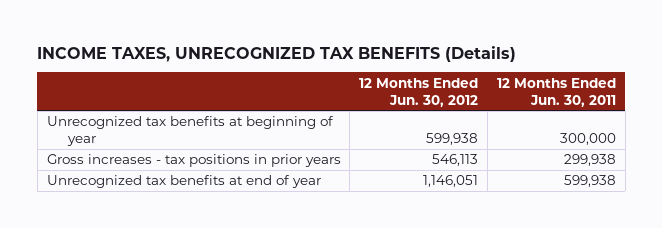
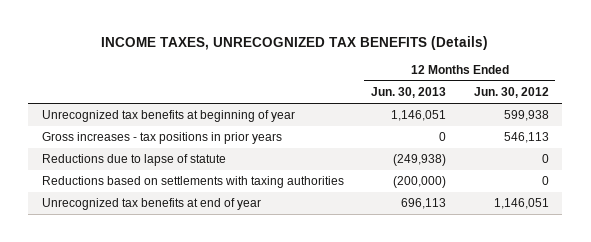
- | 12 Months Ended Jun. 30, 2012 | 12 Months Ended Jun. 30, 2011
+ | 12 Months Ended Jun. 30, 2013 | 12 Months Ended Jun. 30, 2012
+ Reductions due to lapse of statute | (249,938) | 0
+ Reductions based on settlements with taxing authorities | (200,000) | 0

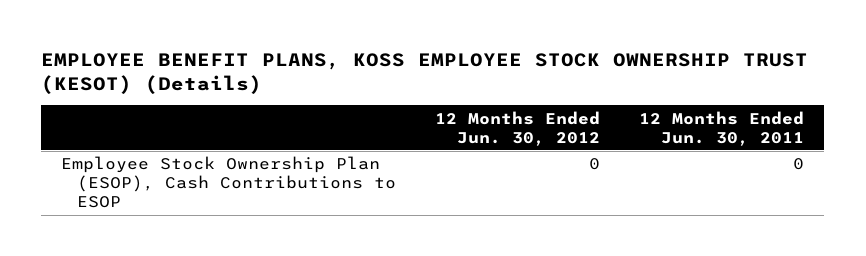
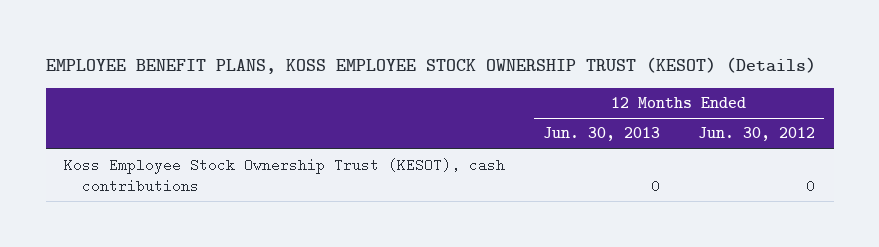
- | 12 Months Ended Jun. 30, 2012 | 12 Months Ended Jun. 30, 2011
+ | 12 Months Ended Jun. 30, 2013 | 12 Months Ended Jun. 30, 2012
- Employee Stock Ownership Plan (ESOP), Cash Contributions to ESOP | 0 | 0
+ Koss Employee Stock Ownership Trust (KESOT), cash contributions | 0 | 0

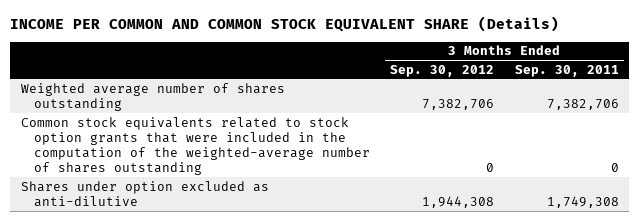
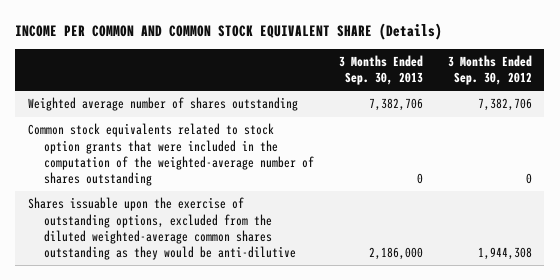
- | 3 Months Ended Sep. 30, 2012 | 3 Months Ended Sep. 30, 2011
+ | 3 Months Ended Sep. 30, 2013 | 3 Months Ended Sep. 30, 2012
- Shares under option excluded as anti-dilutive | 1,944,308 | 1,749,308
+ Shares issuable upon the exercise of outstanding options, excluded from the diluted weighted-average common shares outstanding as they would be anti-dilutive | 2,186,000 | 1,944,308

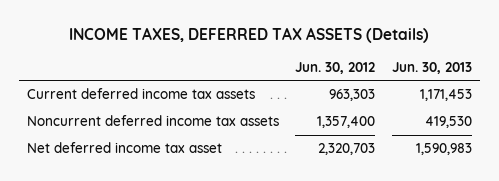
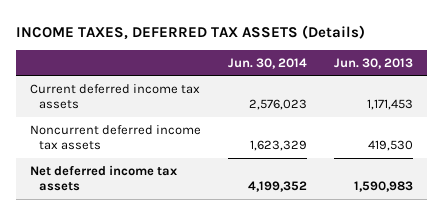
- | Jun. 30, 2012 | Jun. 30, 2013
+ | Jun. 30, 2014 | Jun. 30, 2013
- Net deferred income tax asset | 2,320,703 | 1,590,983
+ Net deferred income tax assets | 4,199,352 | 1,590,983

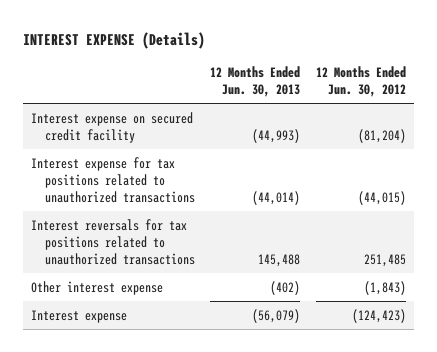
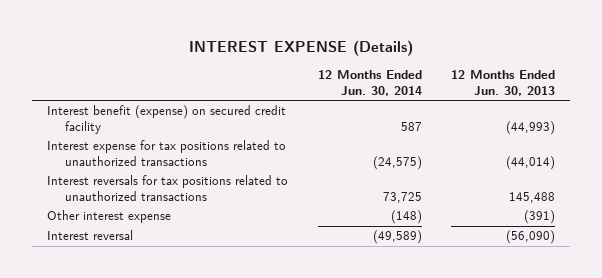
- | 12 Months Ended Jun. 30, 2013 | 12 Months Ended Jun. 30, 2012
+ | 12 Months Ended Jun. 30, 2014 | 12 Months Ended Jun. 30, 2013
- Interest expense on secured credit facility | (44,993) | (81,204)
+ Interest benefit (expense) on secured credit facility | 587 | (44,993)
- Other interest expense | (402) | (1,843)
- Interest expense | (56,079) | (124,423)
+ Other interest expense | (148) | (391)
+ Interest reversal | (49,589) | (56,090)

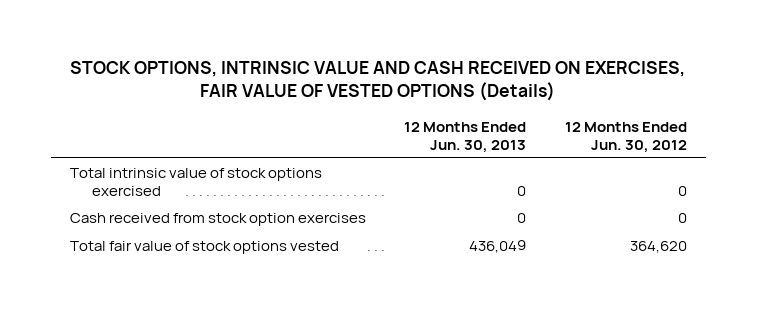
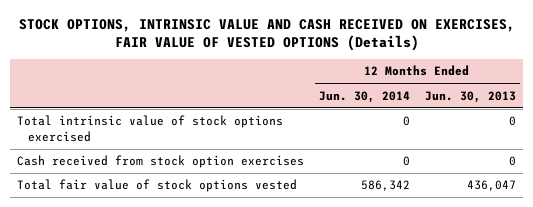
- | 12 Months Ended Jun. 30, 2013 | 12 Months Ended Jun. 30, 2012
+ | 12 Months Ended Jun. 30, 2014 | 12 Months Ended Jun. 30, 2013
- Total fair value of stock options vested | 436,049 | 364,620
+ Total fair value of stock options vested | 586,342 | 436,047

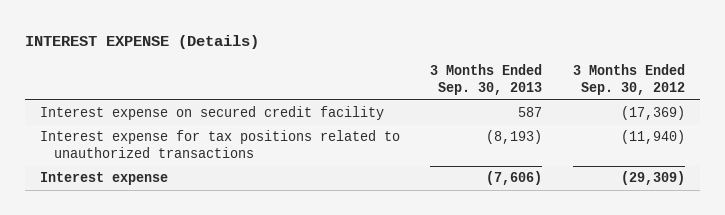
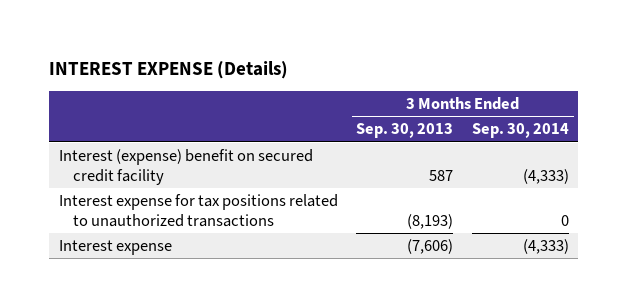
- | 3 Months Ended Sep. 30, 2013 | 3 Months Ended Sep. 30, 2012
+ | 3 Months Ended Sep. 30, 2013 | 3 Months Ended Sep. 30, 2014
- Interest expense on secured credit facility | 587 | (17,369)
+ Interest (expense) benefit on secured credit facility | 587 | (4,333)

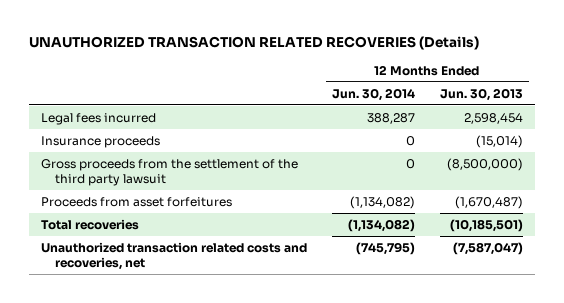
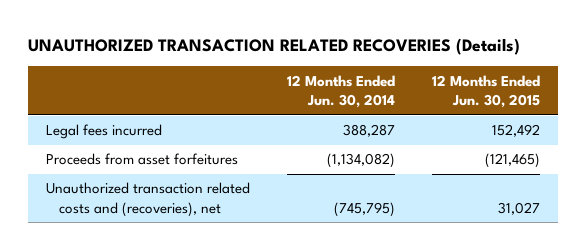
- | 12 Months Ended Jun. 30, 2014 | 12 Months Ended Jun. 30, 2013
+ | 12 Months Ended Jun. 30, 2014 | 12 Months Ended Jun. 30, 2015
- Insurance proceeds | 0 | (15,014)
- Gross proceeds from the settlement of the third party lawsuit | 0 | (8,500,000)
- Total recoveries | (1,134,082) | (10,185,501)
- Unauthorized transaction related costs and recoveries, net | (745,795) | (7,587,047)
+ Unauthorized transaction related costs and (recoveries), net | (745,795) | 31,027

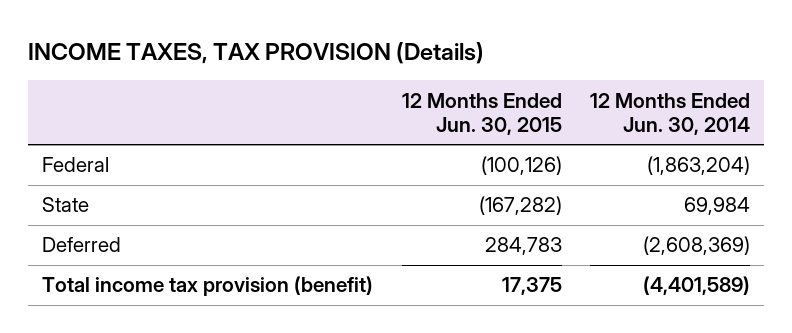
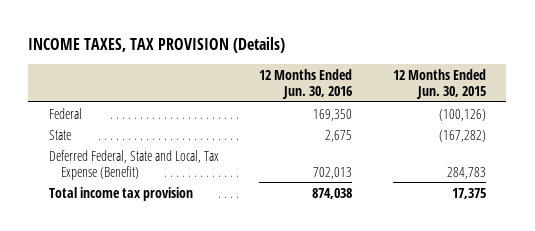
- | 12 Months Ended Jun. 30, 2015 | 12 Months Ended Jun. 30, 2014
+ | 12 Months Ended Jun. 30, 2016 | 12 Months Ended Jun. 30, 2015
- Deferred | 284,783 | (2,608,369)
- Total income tax provision (benefit) | 17,375 | (4,401,589)
+ Deferred Federal, State and Local, Tax Expense (Benefit) | 702,013 | 284,783
+ Total income tax provision | 874,038 | 17,375

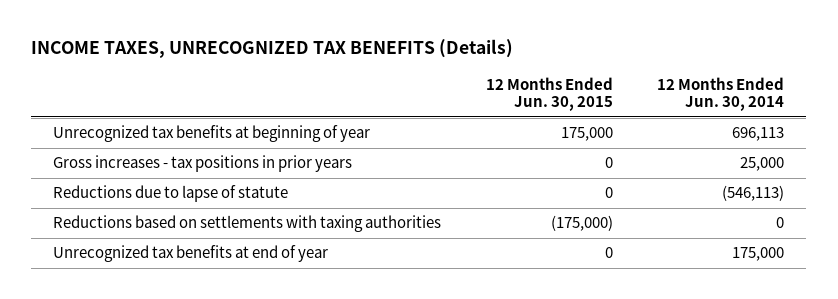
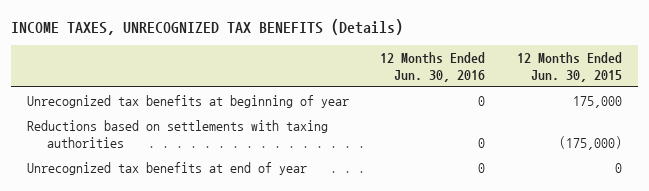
- | 12 Months Ended Jun. 30, 2015 | 12 Months Ended Jun. 30, 2014
+ | 12 Months Ended Jun. 30, 2016 | 12 Months Ended Jun. 30, 2015
- Gross increases - tax positions in prior years | 0 | 25,000
- Reductions due to lapse of statute | 0 | (546,113)

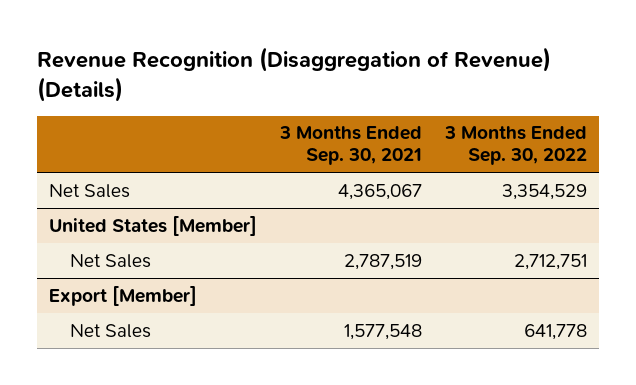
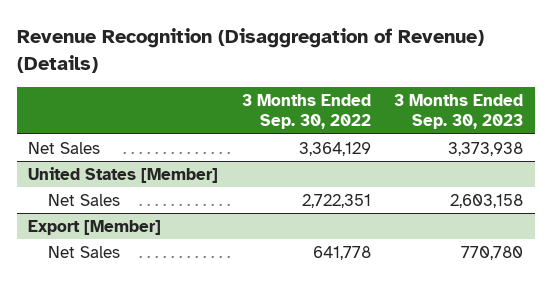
- | 3 Months Ended Sep. 30, 2021 | 3 Months Ended Sep. 30, 2022
+ | 3 Months Ended Sep. 30, 2022 | 3 Months Ended Sep. 30, 2023
- Net Sales | 4,365,067 | 3,354,529
+ Net Sales | 3,364,129 | 3,373,938
@ United States [Member]
- Net Sales | 2,787,519 | 2,712,751
+ Net Sales | 2,722,351 | 2,603,158

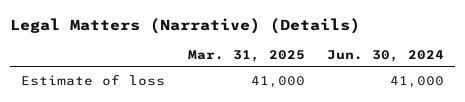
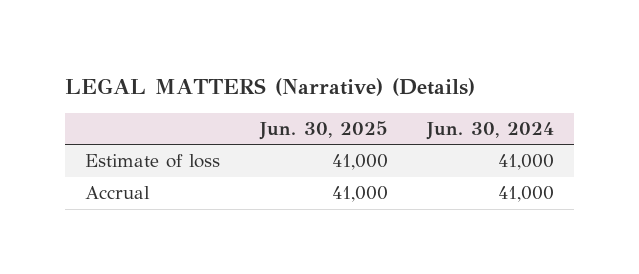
- Legal Matters (Narrative) (Details)
+ LEGAL MATTERS (Narrative) (Details)
- | Mar. 31, 2025 | Jun. 30, 2024
+ | Jun. 30, 2025 | Jun. 30, 2024
+ Accrual | 41,000 | 41,000

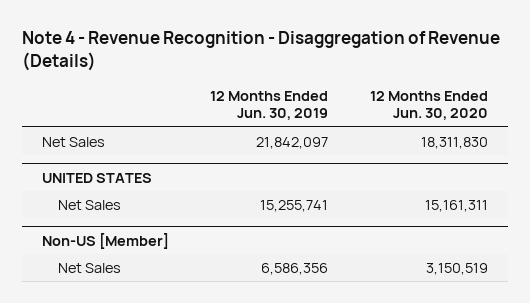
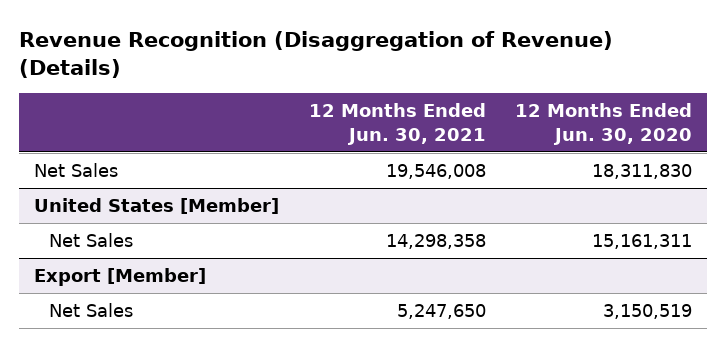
- Note 4 - Revenue Recognition - Disaggregation of Revenue (Details)
+ Revenue Recognition (Disaggregation of Revenue) (Details)
- | 12 Months Ended Jun. 30, 2019 | 12 Months Ended Jun. 30, 2020
+ | 12 Months Ended Jun. 30, 2021 | 12 Months Ended Jun. 30, 2020
- UNITED STATES
+ United States [Member]
- Non-US [Member]
+ Export [Member]

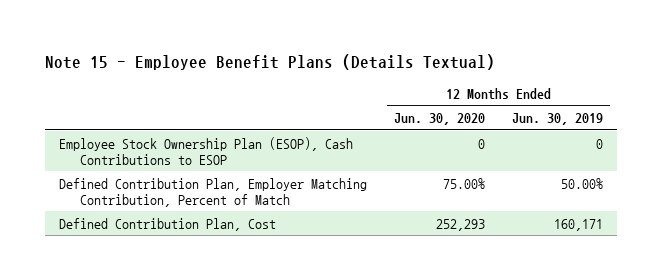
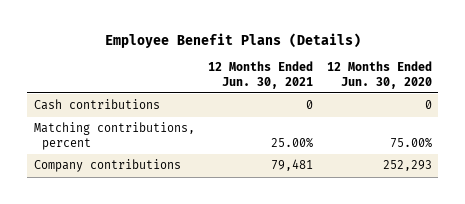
- Note 15 - Employee Benefit Plans (Details Textual)
+ Employee Benefit Plans (Details)
- | 12 Months Ended Jun. 30, 2020 | 12 Months Ended Jun. 30, 2019
+ | 12 Months Ended Jun. 30, 2021 | 12 Months Ended Jun. 30, 2020
- Employee Stock Ownership Plan (ESOP), Cash Contributions to ESOP | 0 | 0
- Defined Contribution Plan, Employer Matching Contribution, Percent of Match | 75.00% | 50.00%
- Defined Contribution Plan, Cost | 252,293 | 160,171
+ Cash contributions | 0 | 0
+ Matching contributions, percent | 25.00% | 75.00%
+ Company contributions | 79,481 | 252,293

